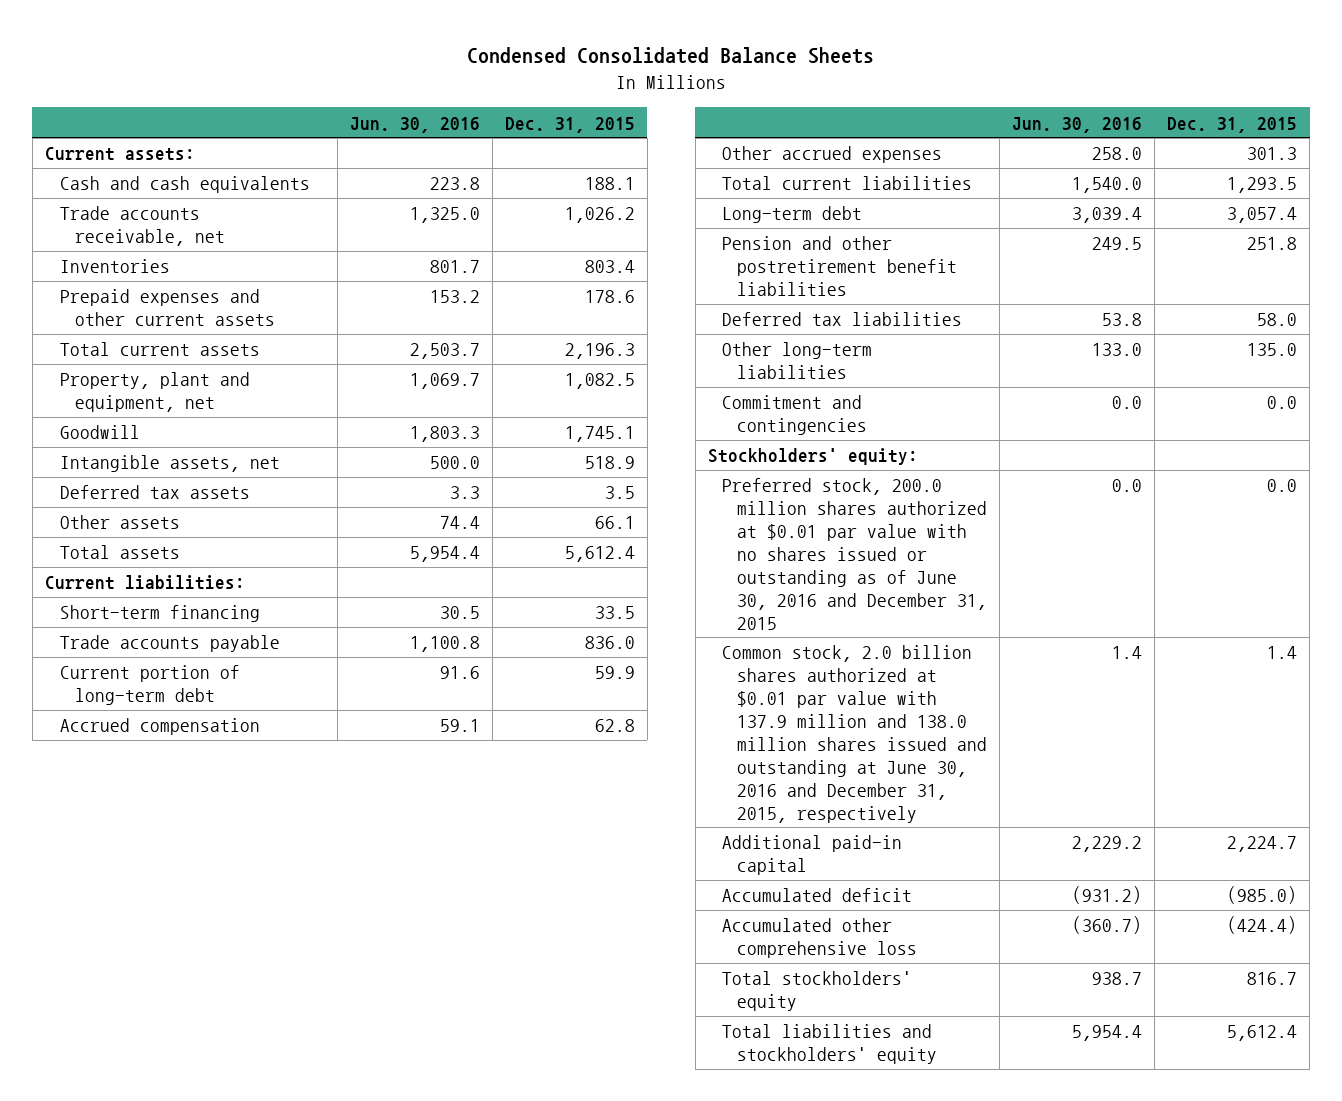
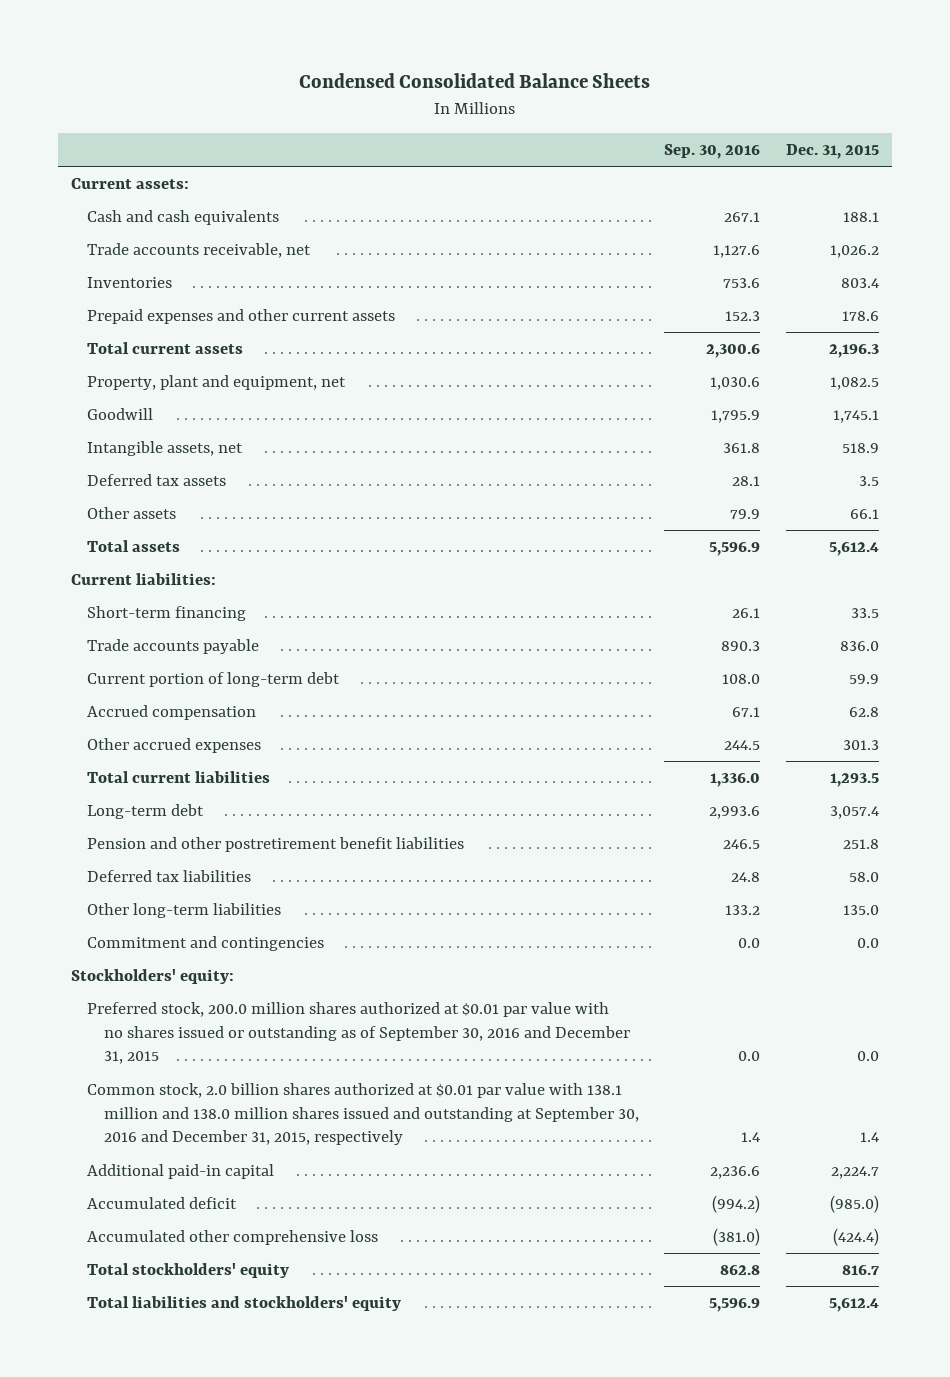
- | Jun. 30, 2016 | Dec. 31, 2015
+ | Sep. 30, 2016 | Dec. 31, 2015
- Preferred stock, 200.0 million shares authorized at $0.01 par value with no shares issued or outstanding as of June 30, 2016 and December 31, 2015 | 0.0 | 0.0
- Common stock, 2.0 billion shares authorized at $0.01 par value with 137.9 million and 138.0 million shares issued and outstanding at June 30, 2016 and December 31, 2015, respectively | 1.4 | 1.4
+ Preferred stock, 200.0 million shares authorized at $0.01 par value with no shares issued or outstanding as of September 30, 2016 and December 31, 2015 | 0.0 | 0.0
+ Common stock, 2.0 billion shares authorized at $0.01 par value with 138.1 million and 138.0 million shares issued and outstanding at September 30, 2016 and December 31, 2015, respectively | 1.4 | 1.4

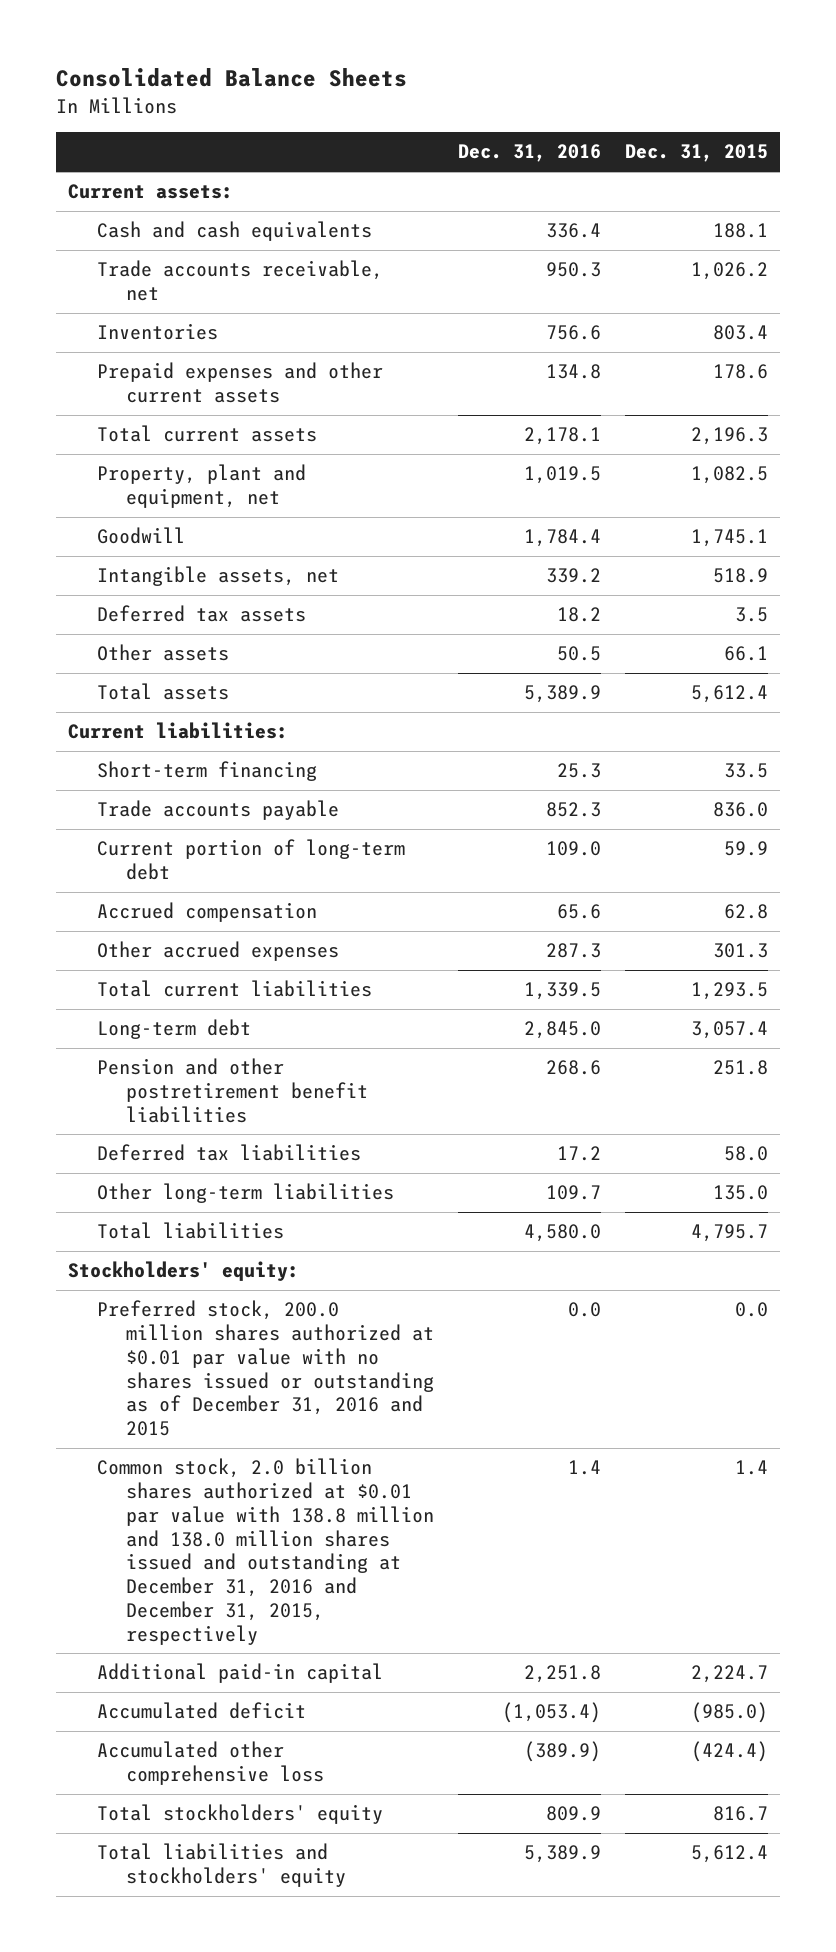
- Condensed Consolidated Balance Sheets
+ Consolidated Balance Sheets
- | Sep. 30, 2016 | Dec. 31, 2015
+ | Dec. 31, 2016 | Dec. 31, 2015
- Commitment and contingencies | 0.0 | 0.0
+ Total liabilities | 4,580.0 | 4,795.7
- Preferred stock, 200.0 million shares authorized at $0.01 par value with no shares issued or outstanding as of September 30, 2016 and December 31, 2015 | 0.0 | 0.0
- Common stock, 2.0 billion shares authorized at $0.01 par value with 138.1 million and 138.0 million shares issued and outstanding at September 30, 2016 and December 31, 2015, respectively | 1.4 | 1.4
+ Preferred stock, 200.0 million shares authorized at $0.01 par value with no shares issued or outstanding as of December 31, 2016 and 2015 | 0.0 | 0.0
+ Common stock, 2.0 billion shares authorized at $0.01 par value with 138.8 million and 138.0 million shares issued and outstanding at December 31, 2016 and December 31, 2015, respectively | 1.4 | 1.4

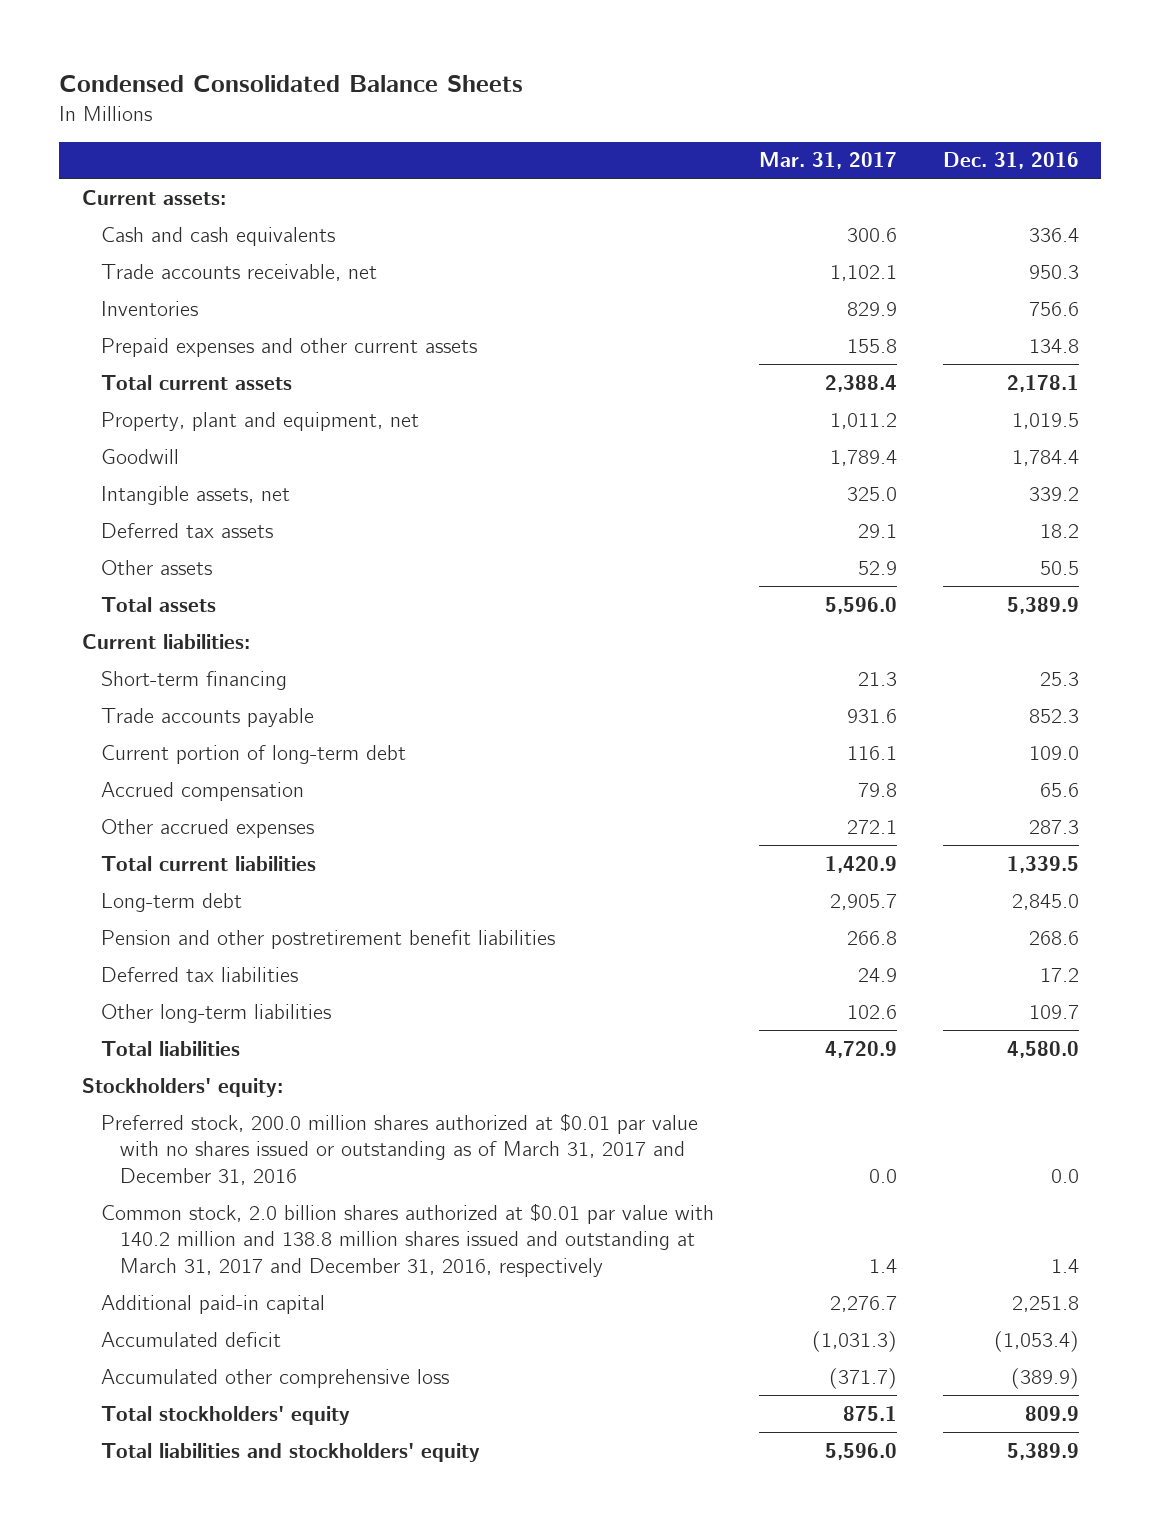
- Consolidated Balance Sheets
+ Condensed Consolidated Balance Sheets
- | Dec. 31, 2016 | Dec. 31, 2015
+ | Mar. 31, 2017 | Dec. 31, 2016
- Preferred stock, 200.0 million shares authorized at $0.01 par value with no shares issued or outstanding as of December 31, 2016 and 2015 | 0.0 | 0.0
- Common stock, 2.0 billion shares authorized at $0.01 par value with 138.8 million and 138.0 million shares issued and outstanding at December 31, 2016 and December 31, 2015, respectively | 1.4 | 1.4
+ Preferred stock, 200.0 million shares authorized at $0.01 par value with no shares issued or outstanding as of March 31, 2017 and December 31, 2016 | 0.0 | 0.0
+ Common stock, 2.0 billion shares authorized at $0.01 par value with 140.2 million and 138.8 million shares issued and outstanding at March 31, 2017 and December 31, 2016, respectively | 1.4 | 1.4

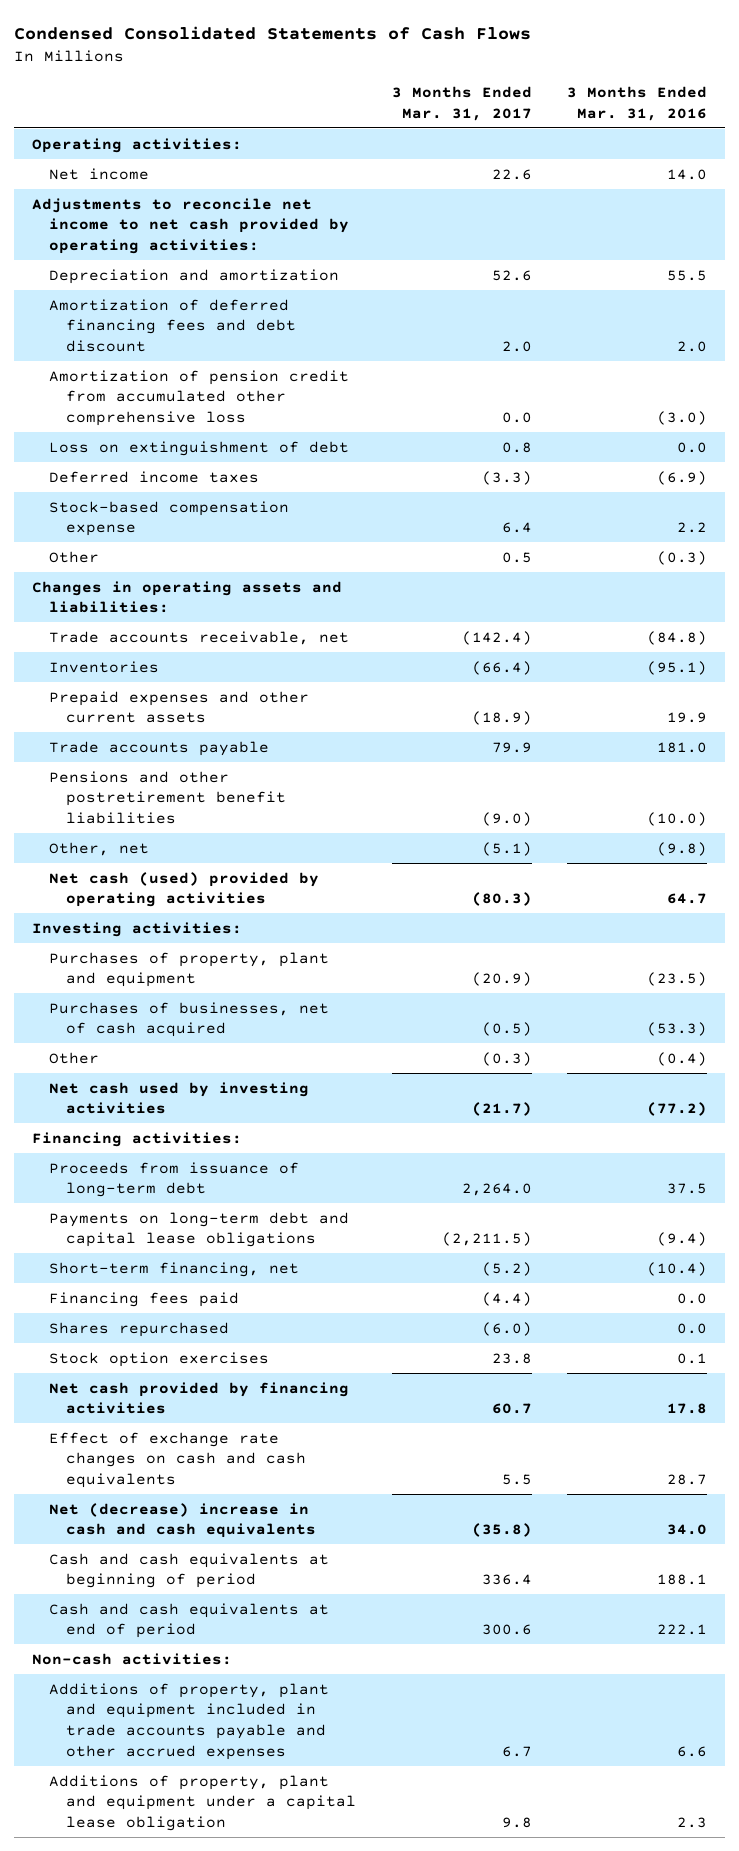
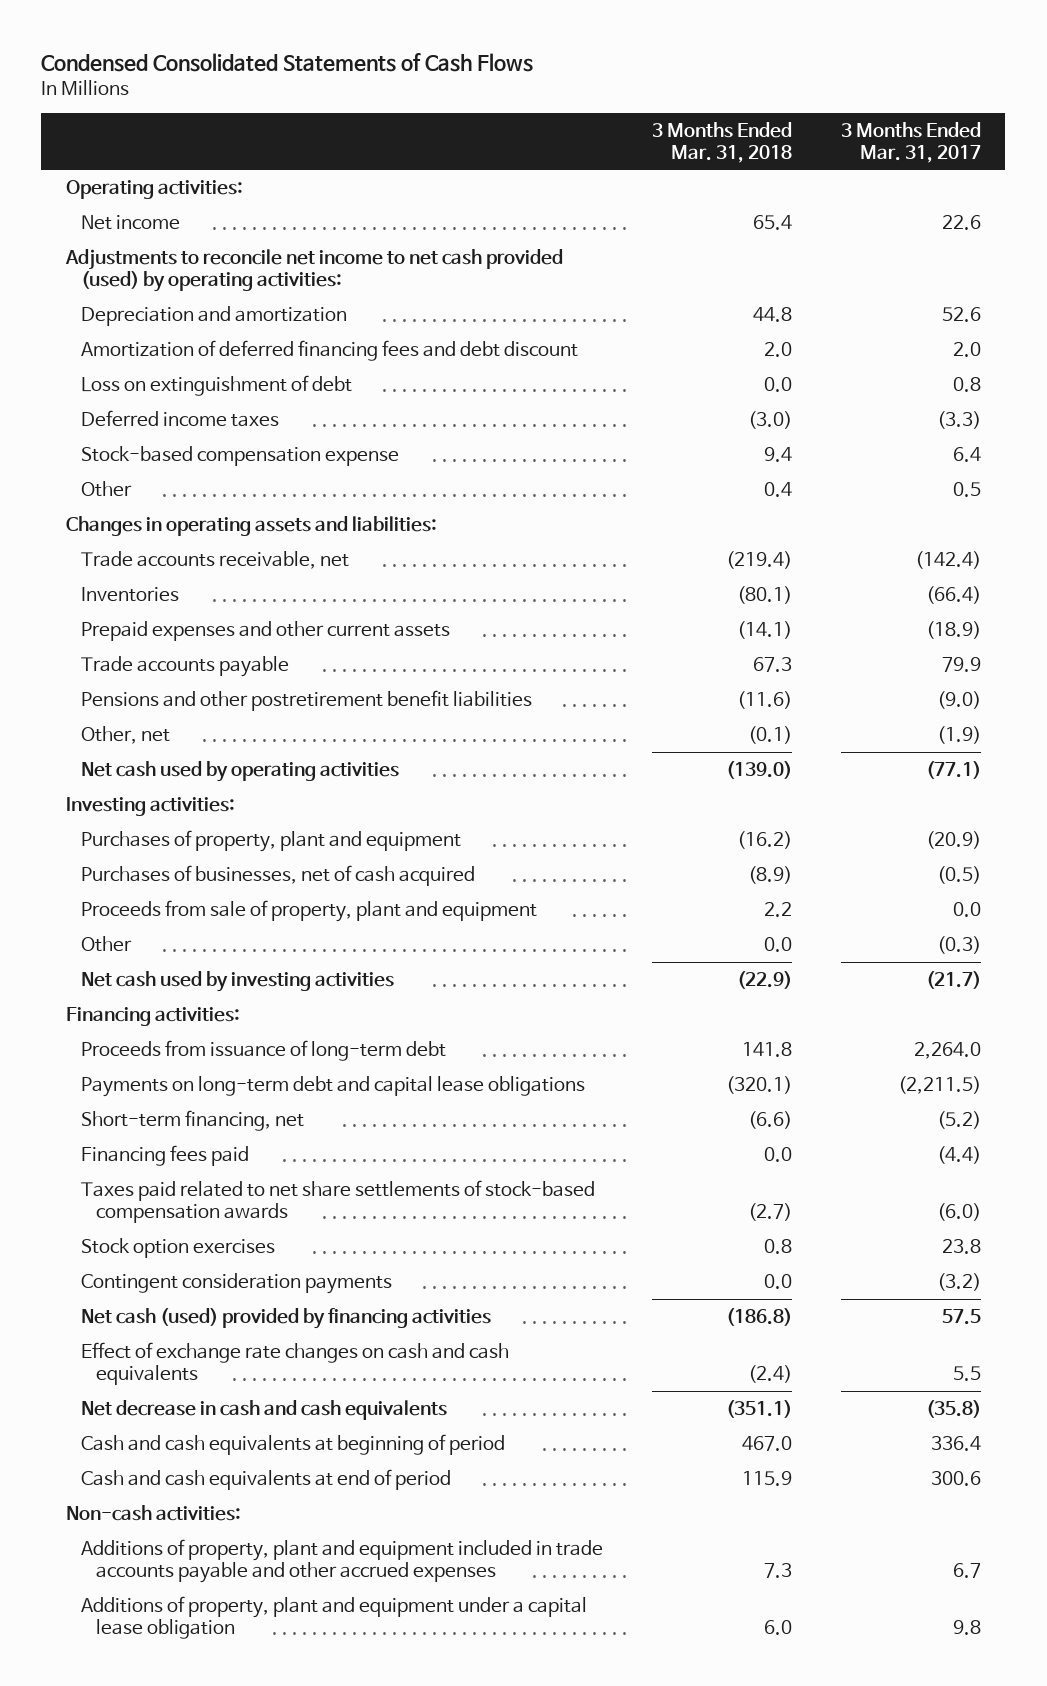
- | 3 Months Ended Mar. 31, 2017 | 3 Months Ended Mar. 31, 2016
+ | 3 Months Ended Mar. 31, 2018 | 3 Months Ended Mar. 31, 2017
- Adjustments to reconcile net income to net cash provided by operating activities:
+ Adjustments to reconcile net income to net cash provided (used) by operating activities:
- Amortization of pension credit from accumulated other comprehensive loss | 0.0 | (3.0)
- Other, net | (5.1) | (9.8)
- Net cash (used) provided by operating activities | (80.3) | 64.7
+ Other, net | (0.1) | (1.9)
+ Net cash used by operating activities | (139.0) | (77.1)
+ Proceeds from sale of property, plant and equipment | 2.2 | 0.0
- Shares repurchased | (6.0) | 0.0
+ Taxes paid related to net share settlements of stock-based compensation awards | (2.7) | (6.0)
- Net cash provided by financing activities | 60.7 | 17.8
+ Contingent consideration payments | 0.0 | (3.2)
+ Net cash (used) provided by financing activities | (186.8) | 57.5
- Net (decrease) increase in cash and cash equivalents | (35.8) | 34.0
+ Net decrease in cash and cash equivalents | (351.1) | (35.8)

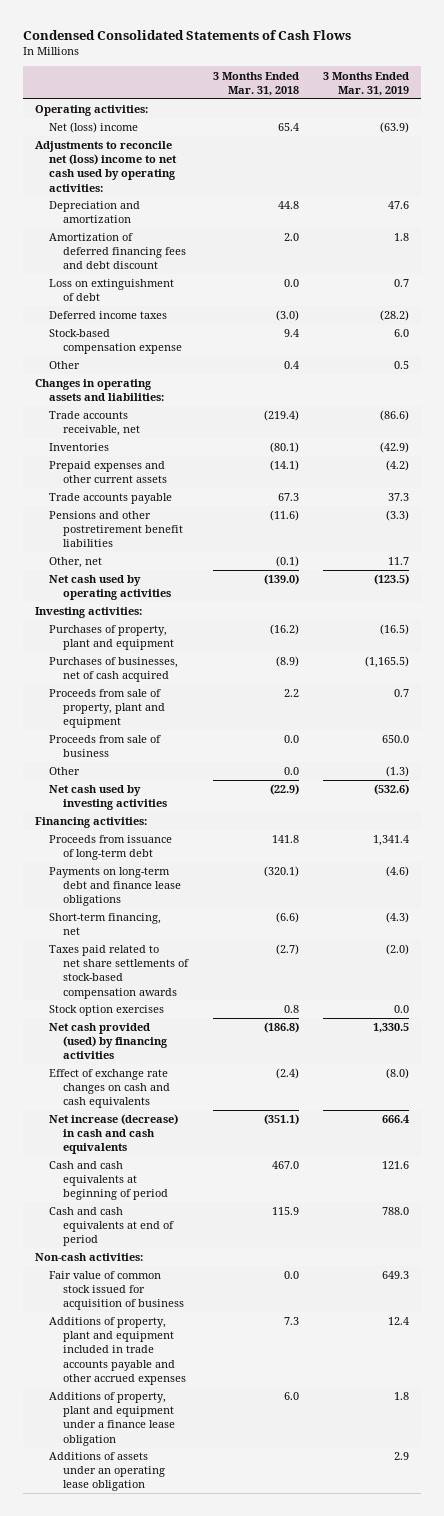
- | 3 Months Ended Mar. 31, 2018 | 3 Months Ended Mar. 31, 2017
+ | 3 Months Ended Mar. 31, 2018 | 3 Months Ended Mar. 31, 2019
- Net income | 65.4 | 22.6
- Adjustments to reconcile net income to net cash provided (used) by operating activities:
+ Net (loss) income | 65.4 | (63.9)
+ Adjustments to reconcile net (loss) income to net cash used by operating activities:
+ Proceeds from sale of business | 0.0 | 650.0
- Payments on long-term debt and capital lease obligations | (320.1) | (2,211.5)
+ Payments on long-term debt and finance lease obligations | (320.1) | (4.6)
- Financing fees paid | 0.0 | (4.4)
- Contingent consideration payments | 0.0 | (3.2)
- Net cash (used) provided by financing activities | (186.8) | 57.5
+ Net cash provided (used) by financing activities | (186.8) | 1,330.5
- Net decrease in cash and cash equivalents | (351.1) | (35.8)
+ Net increase (decrease) in cash and cash equivalents | (351.1) | 666.4
+ Fair value of common stock issued for acquisition of business | 0.0 | 649.3
- Additions of property, plant and equipment under a capital lease obligation | 6.0 | 9.8
+ Additions of property, plant and equipment under a finance lease obligation | 6.0 | 1.8
+ Additions of assets under an operating lease obligation | | 2.9

